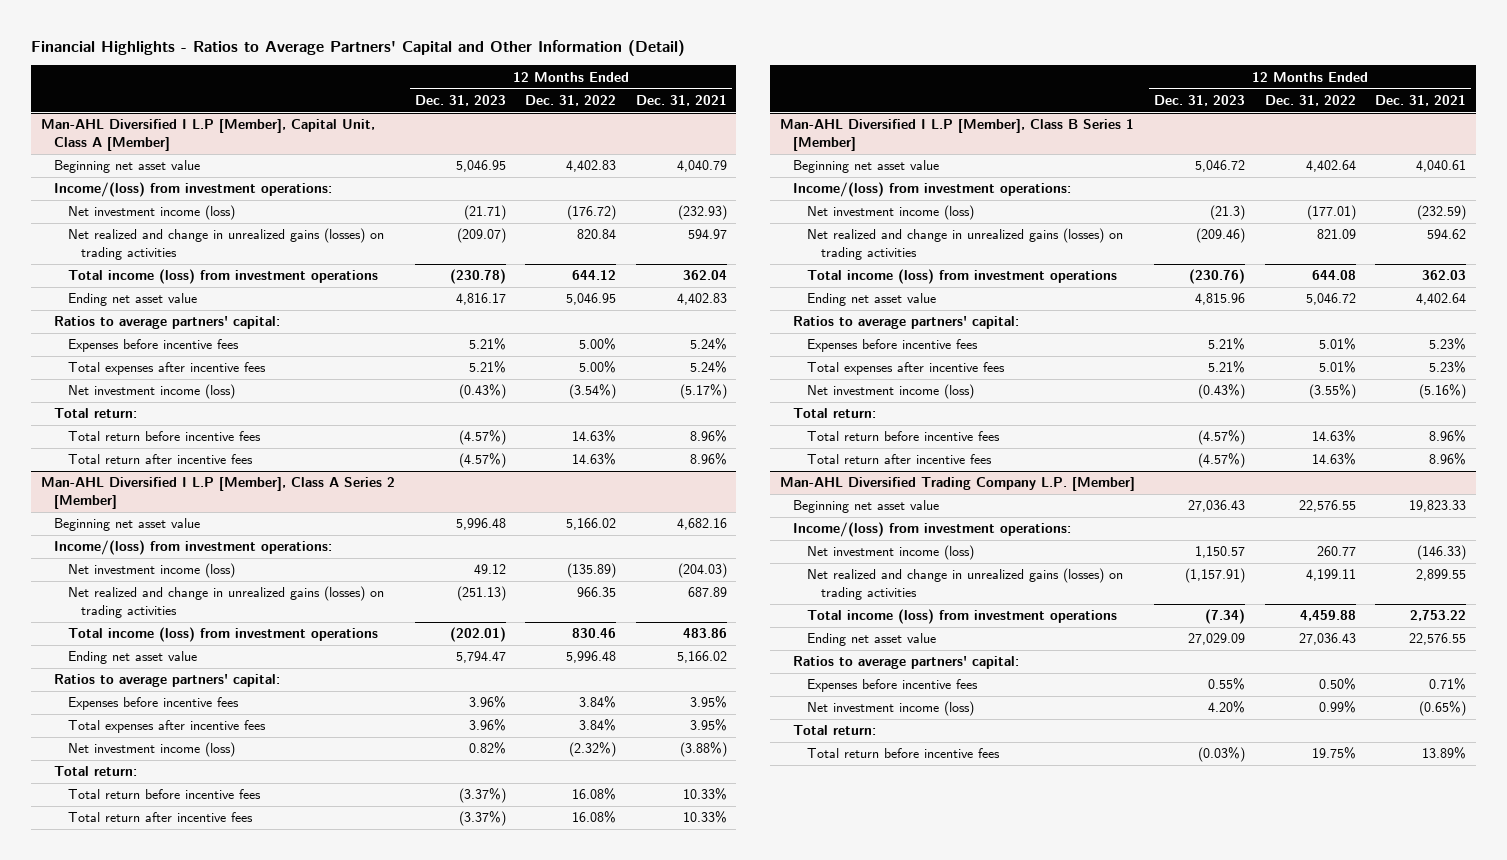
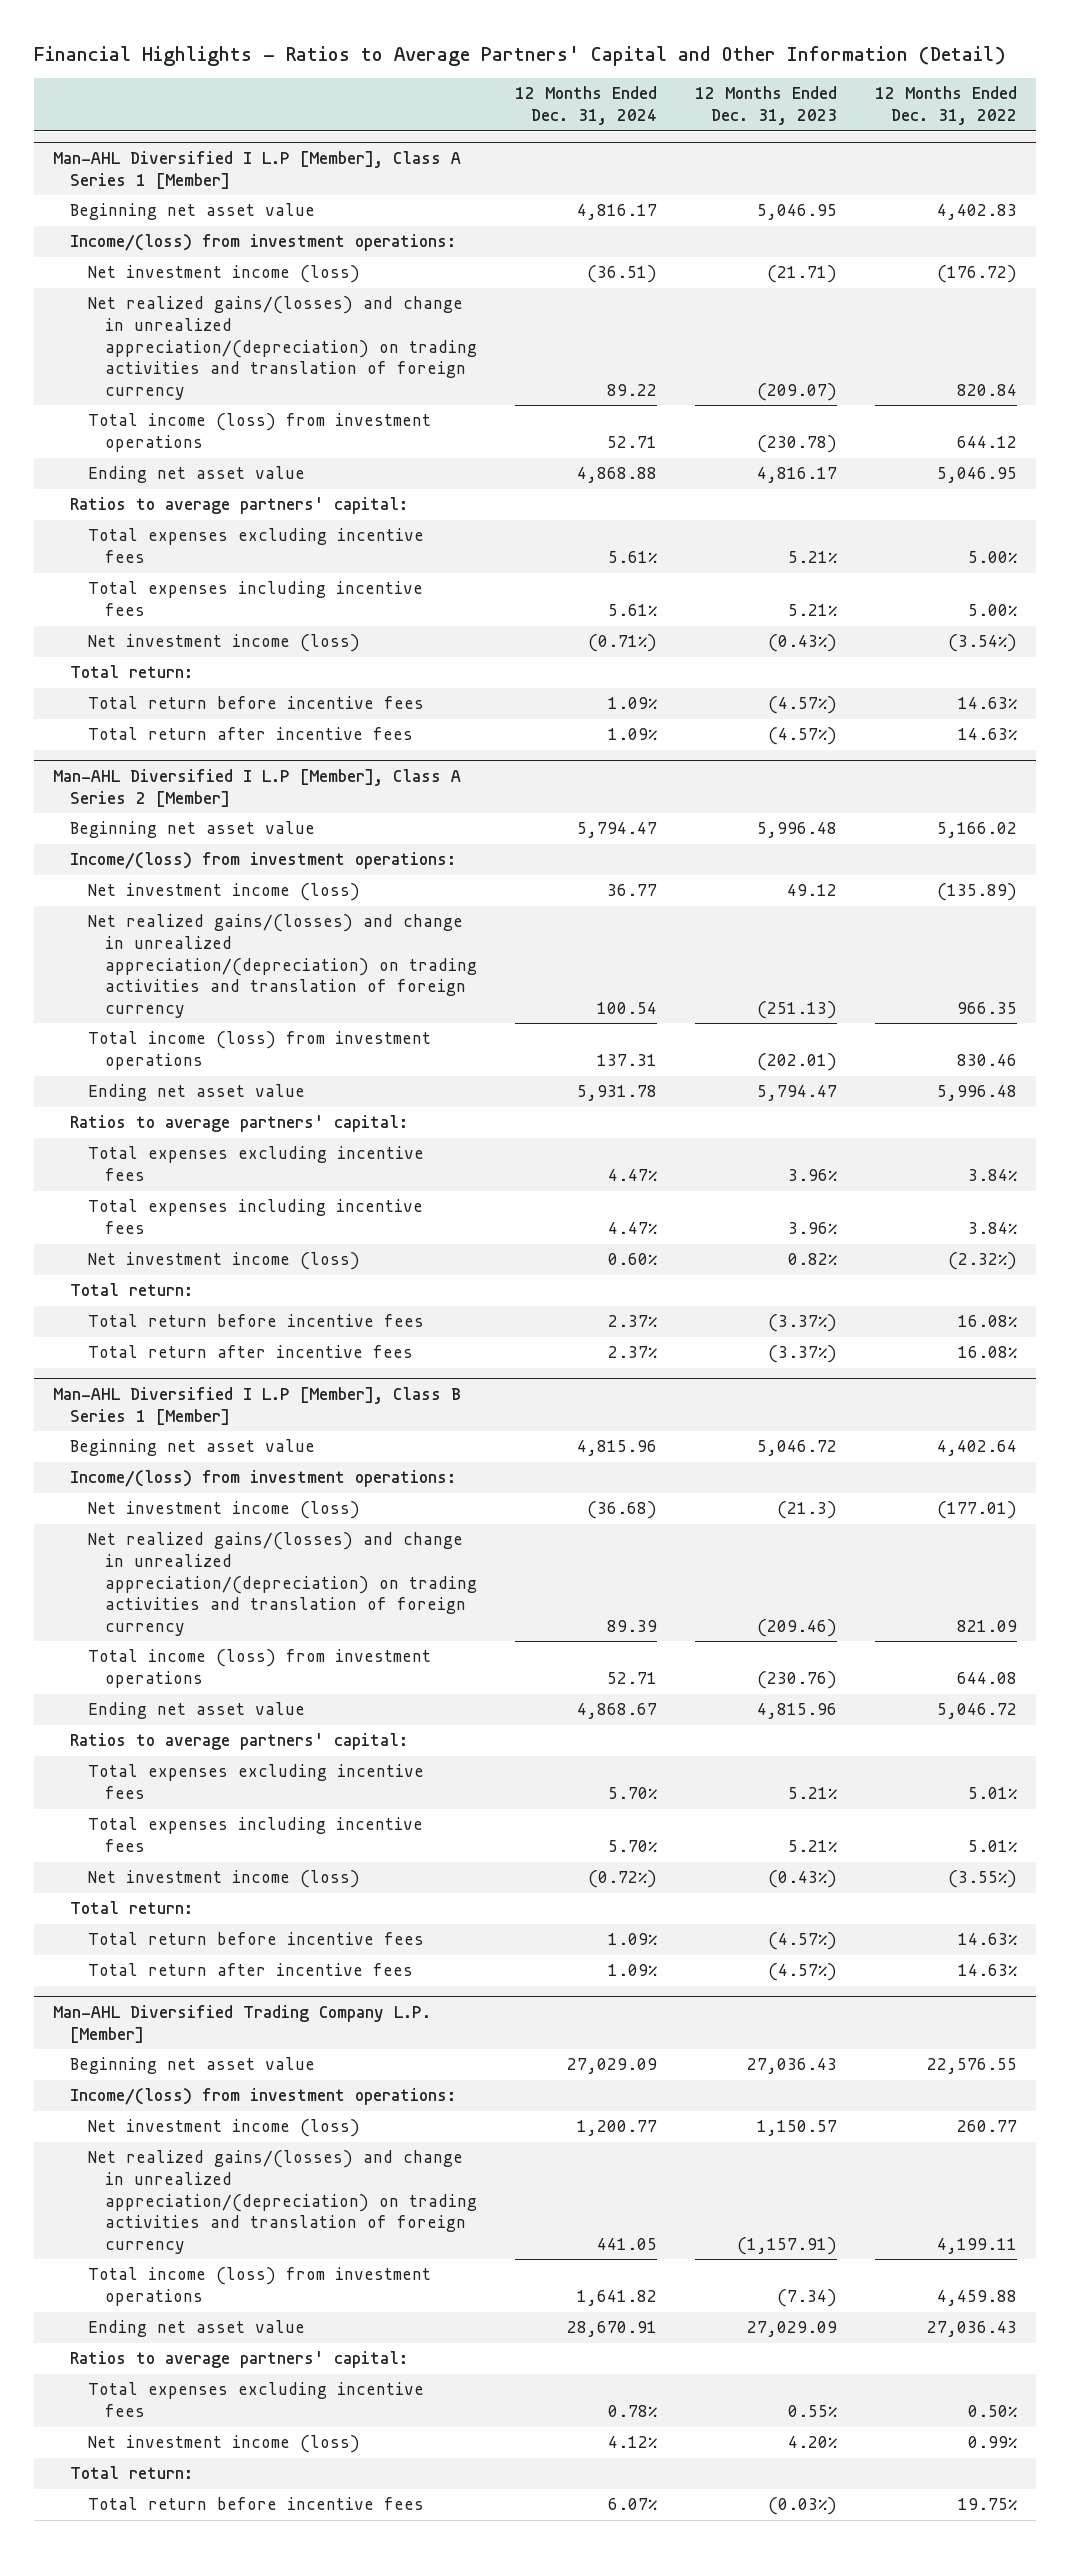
- | 12 Months Ended Dec. 31, 2023 | 12 Months Ended Dec. 31, 2022 | 12 Months Ended Dec. 31, 2021
+ | 12 Months Ended Dec. 31, 2024 | 12 Months Ended Dec. 31, 2023 | 12 Months Ended Dec. 31, 2022
- Man-AHL Diversified I L.P [Member], Capital Unit, Class A [Member]
+ Man-AHL Diversified I L.P [Member], Class A Series 1 [Member]
- Net realized and change in unrealized gains (losses) on trading activities | (209.07) | 820.84 | 594.97
+ Net realized gains/(losses) and change in unrealized appreciation/(depreciation) on trading activities and translation of foreign currency | 89.22 | (209.07) | 820.84
- Expenses before incentive fees | 5.21% | 5.00% | 5.24%
- Total expenses after incentive fees | 5.21% | 5.00% | 5.24%
+ Total expenses excluding incentive fees | 5.61% | 5.21% | 5.00%
+ Total expenses including incentive fees | 5.61% | 5.21% | 5.00%
@ Man-AHL Diversified I L.P [Member], Class A Series 2 [Member]
- Net realized and change in unrealized gains (losses) on trading activities | (251.13) | 966.35 | 687.89
+ Net realized gains/(losses) and change in unrealized appreciation/(depreciation) on trading activities and translation of foreign currency | 100.54 | (251.13) | 966.35
- Expenses before incentive fees | 3.96% | 3.84% | 3.95%
- Total expenses after incentive fees | 3.96% | 3.84% | 3.95%
+ Total expenses excluding incentive fees | 4.47% | 3.96% | 3.84%
+ Total expenses including incentive fees | 4.47% | 3.96% | 3.84%
@ Man-AHL Diversified I L.P [Member], Class B Series 1 [Member]
- Net realized and change in unrealized gains (losses) on trading activities | (209.46) | 821.09 | 594.62
+ Net realized gains/(losses) and change in unrealized appreciation/(depreciation) on trading activities and translation of foreign currency | 89.39 | (209.46) | 821.09
- Expenses before incentive fees | 5.21% | 5.01% | 5.23%
- Total expenses after incentive fees | 5.21% | 5.01% | 5.23%
+ Total expenses excluding incentive fees | 5.70% | 5.21% | 5.01%
+ Total expenses including incentive fees | 5.70% | 5.21% | 5.01%
@ Man-AHL Diversified Trading Company L.P. [Member]
- Net realized and change in unrealized gains (losses) on trading activities | (1,157.91) | 4,199.11 | 2,899.55
+ Net realized gains/(losses) and change in unrealized appreciation/(depreciation) on trading activities and translation of foreign currency | 441.05 | (1,157.91) | 4,199.11
- Expenses before incentive fees | 0.55% | 0.50% | 0.71%
+ Total expenses excluding incentive fees | 0.78% | 0.55% | 0.50%

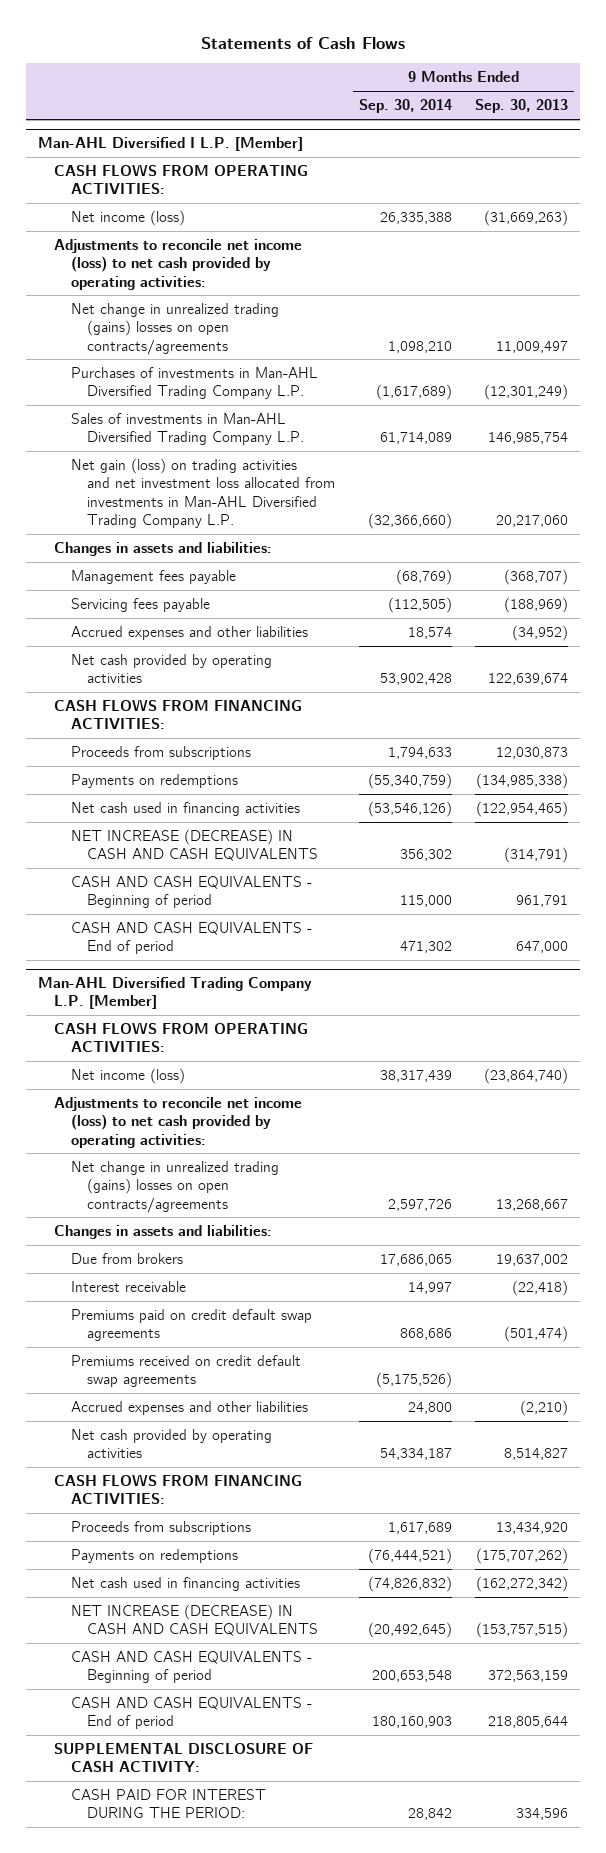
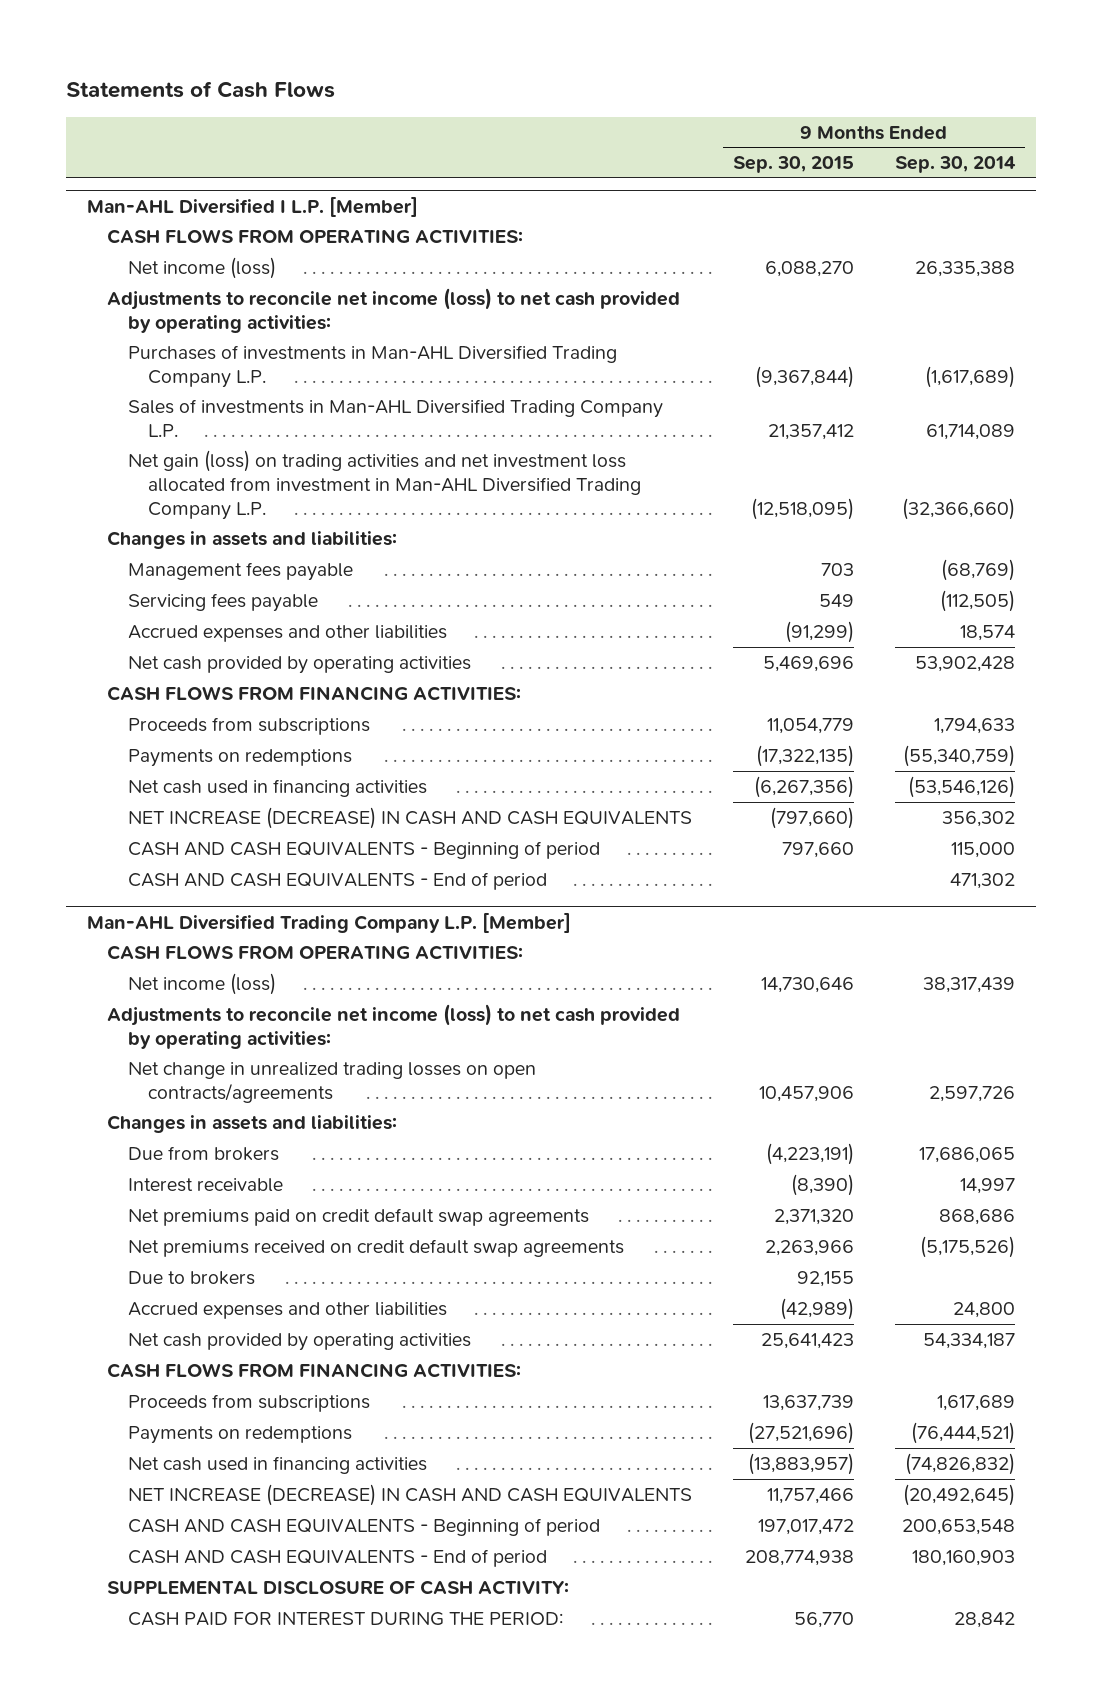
- | 9 Months Ended Sep. 30, 2014 | 9 Months Ended Sep. 30, 2013
+ | 9 Months Ended Sep. 30, 2015 | 9 Months Ended Sep. 30, 2014
@ Man-AHL Diversified I L.P. [Member]
- Net change in unrealized trading (gains) losses on open contracts/agreements | 1,098,210 | 11,009,497
- Net gain (loss) on trading activities and net investment loss allocated from investments in Man-AHL Diversified Trading Company L.P. | (32,366,660) | 20,217,060
+ Net gain (loss) on trading activities and net investment loss allocated from investment in Man-AHL Diversified Trading Company L.P. | (12,518,095) | (32,366,660)
@ Man-AHL Diversified Trading Company L.P. [Member]
- Net change in unrealized trading (gains) losses on open contracts/agreements | 2,597,726 | 13,268,667
+ Net change in unrealized trading losses on open contracts/agreements | 10,457,906 | 2,597,726
- Premiums paid on credit default swap agreements | 868,686 | (501,474)
- Premiums received on credit default swap agreements | (5,175,526) |
+ Net premiums paid on credit default swap agreements | 2,371,320 | 868,686
+ Net premiums received on credit default swap agreements | 2,263,966 | (5,175,526)
+ Due to brokers | 92,155 |

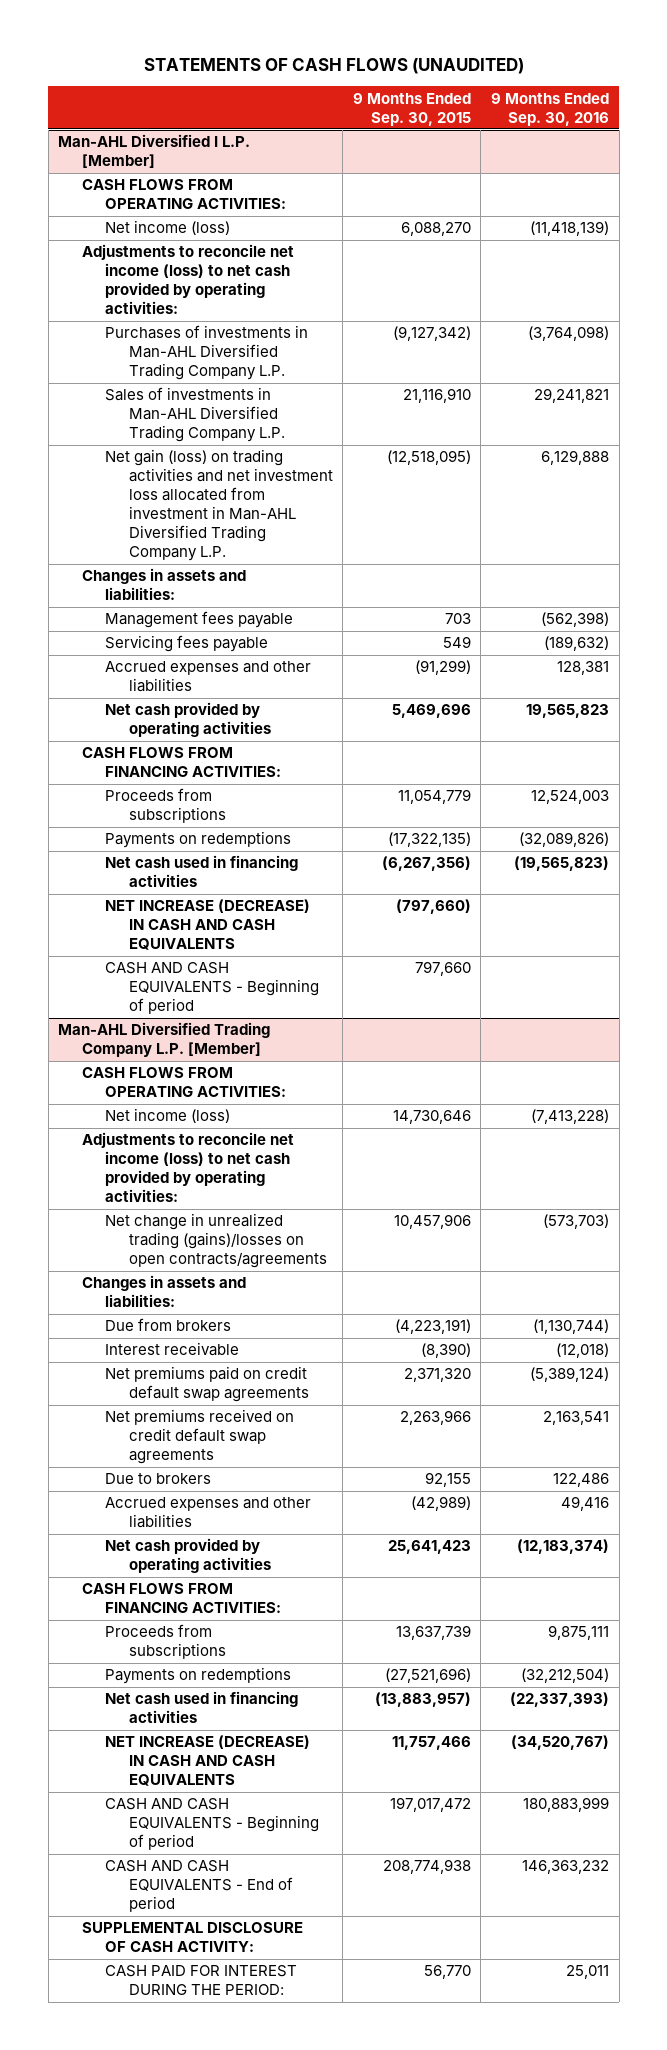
- Statements of Cash Flows
+ STATEMENTS OF CASH FLOWS (UNAUDITED)
- | 9 Months Ended Sep. 30, 2015 | 9 Months Ended Sep. 30, 2014
+ | 9 Months Ended Sep. 30, 2015 | 9 Months Ended Sep. 30, 2016
@ Man-AHL Diversified I L.P. [Member]
- Purchases of investments in Man-AHL Diversified Trading Company L.P. | (9,367,844) | (1,617,689)
- Sales of investments in Man-AHL Diversified Trading Company L.P. | 21,357,412 | 61,714,089
+ Purchases of investments in Man-AHL Diversified Trading Company L.P. | (9,127,342) | (3,764,098)
+ Sales of investments in Man-AHL Diversified Trading Company L.P. | 21,116,910 | 29,241,821
- CASH AND CASH EQUIVALENTS - End of period | | 471,302
@ Man-AHL Diversified Trading Company L.P. [Member]
- Net change in unrealized trading losses on open contracts/agreements | 10,457,906 | 2,597,726
+ Net change in unrealized trading (gains)/losses on open contracts/agreements | 10,457,906 | (573,703)

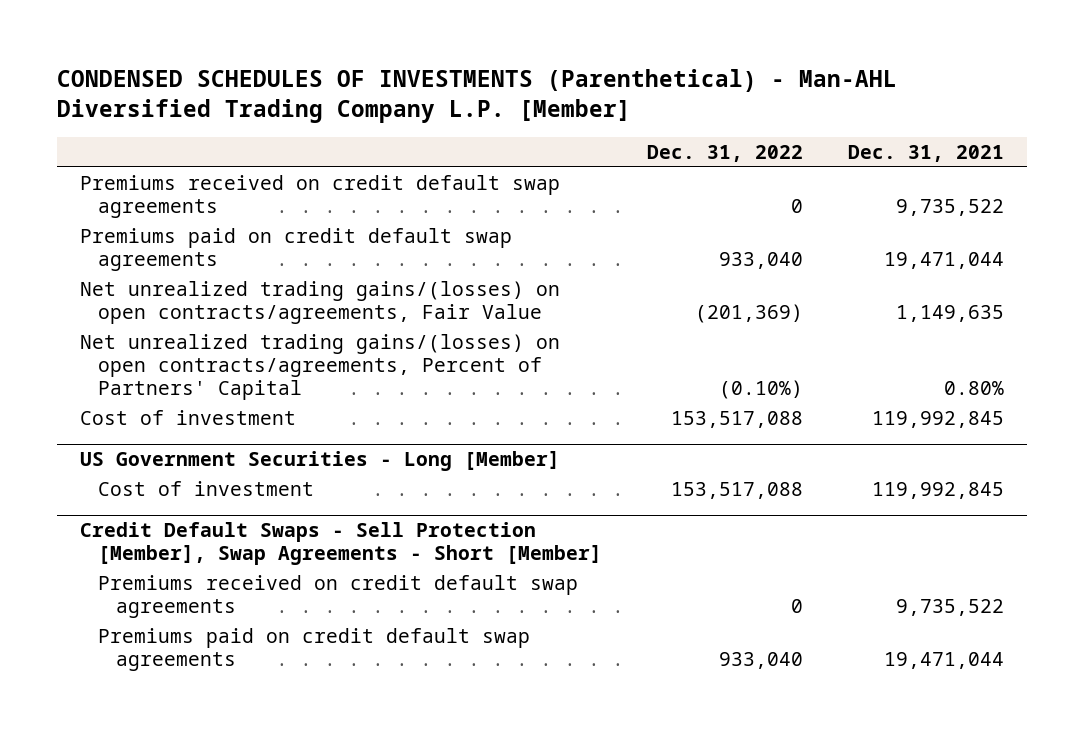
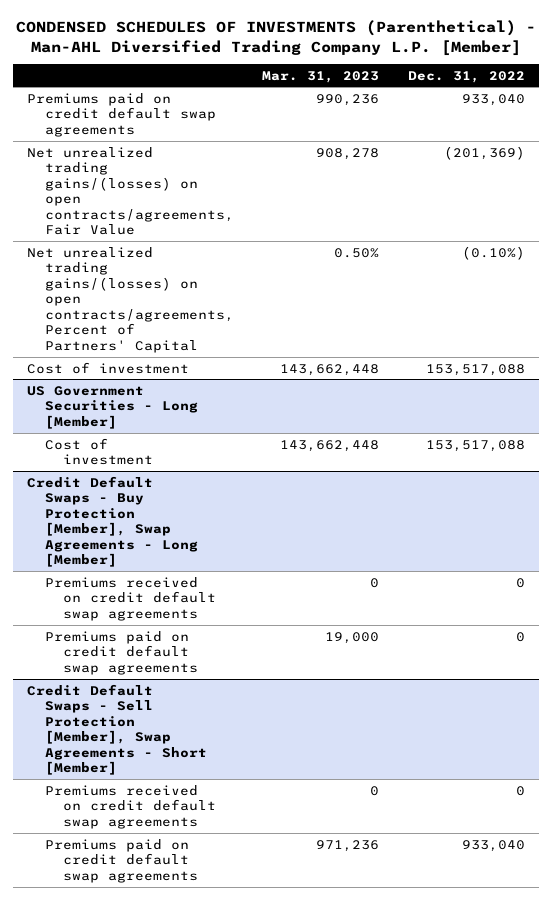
- | Dec. 31, 2022 | Dec. 31, 2021
+ | Mar. 31, 2023 | Dec. 31, 2022
- Premiums received on credit default swap agreements | 0 | 9,735,522
+ Credit Default Swaps - Buy Protection [Member], Swap Agreements - Long [Member]
+ Premiums received on credit default swap agreements | 0 | 0
+ Premiums paid on credit default swap agreements | 19,000 | 0

